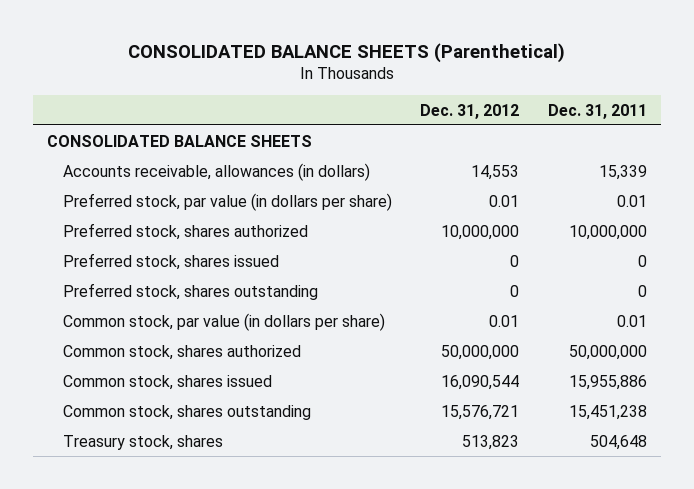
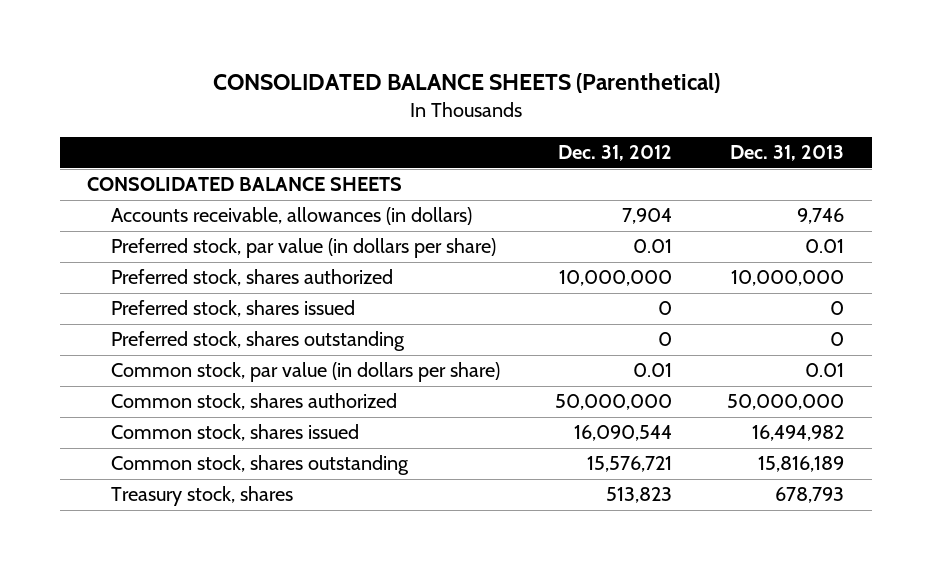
- | Dec. 31, 2012 | Dec. 31, 2011
+ | Dec. 31, 2012 | Dec. 31, 2013
- Accounts receivable, allowances (in dollars) | 14,553 | 15,339
+ Accounts receivable, allowances (in dollars) | 7,904 | 9,746

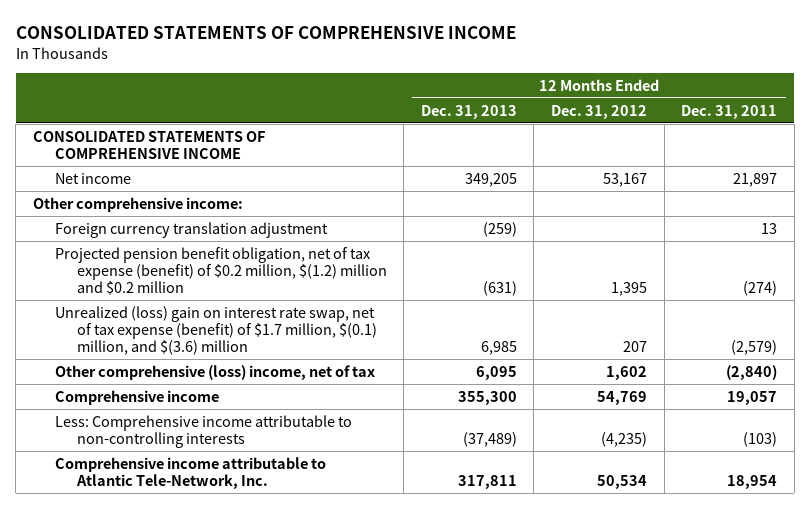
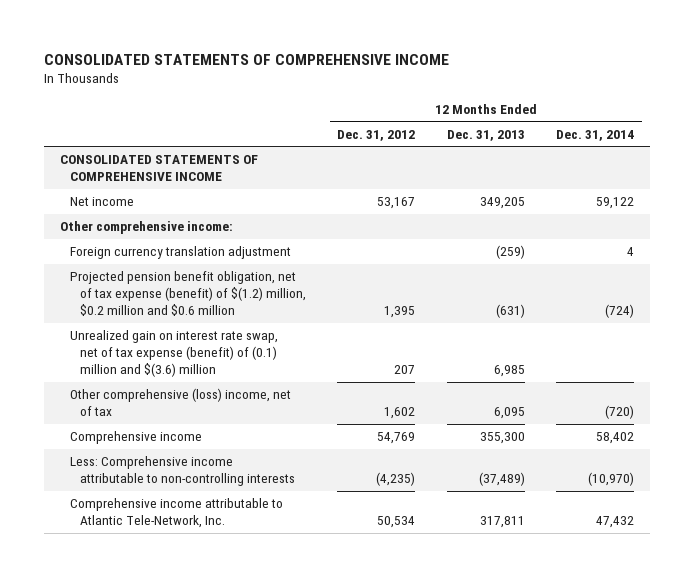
- | 12 Months Ended Dec. 31, 2013 | 12 Months Ended Dec. 31, 2012 | 12 Months Ended Dec. 31, 2011
+ | 12 Months Ended Dec. 31, 2012 | 12 Months Ended Dec. 31, 2013 | 12 Months Ended Dec. 31, 2014
- Projected pension benefit obligation, net of tax expense (benefit) of $0.2 million, $(1.2) million and $0.2 million | (631) | 1,395 | (274)
- Unrealized (loss) gain on interest rate swap, net of tax expense (benefit) of $1.7 million, $(0.1) million, and $(3.6) million | 6,985 | 207 | (2,579)
+ Projected pension benefit obligation, net of tax expense (benefit) of $(1.2) million, $0.2 million and $0.6 million | 1,395 | (631) | (724)
+ Unrealized gain on interest rate swap, net of tax expense (benefit) of (0.1) million and $(3.6) million | 207 | 6,985 |

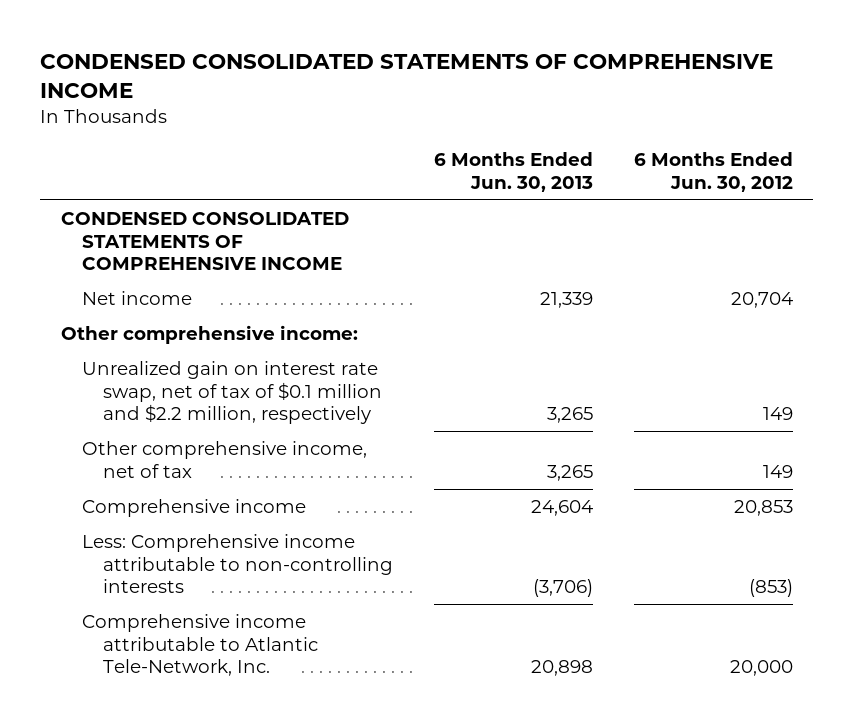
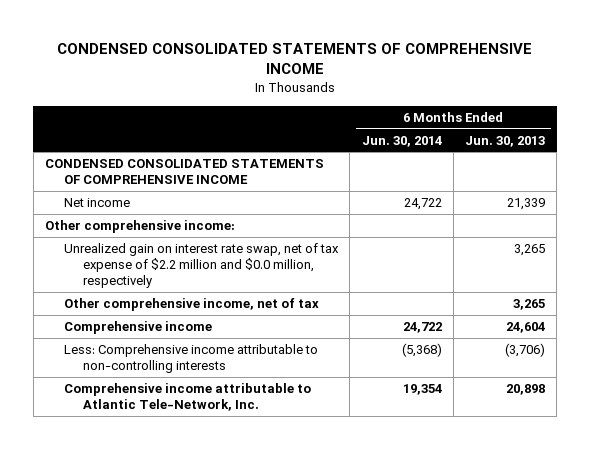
- | 6 Months Ended Jun. 30, 2013 | 6 Months Ended Jun. 30, 2012
+ | 6 Months Ended Jun. 30, 2014 | 6 Months Ended Jun. 30, 2013
- Unrealized gain on interest rate swap, net of tax of $0.1 million and $2.2 million, respectively | 3,265 | 149
+ Unrealized gain on interest rate swap, net of tax expense of $2.2 million and $0.0 million, respectively | | 3,265

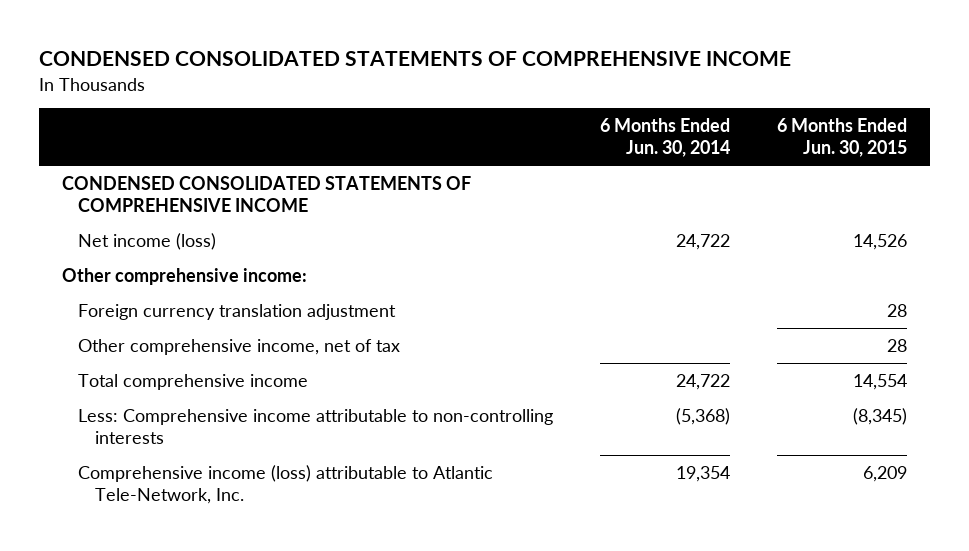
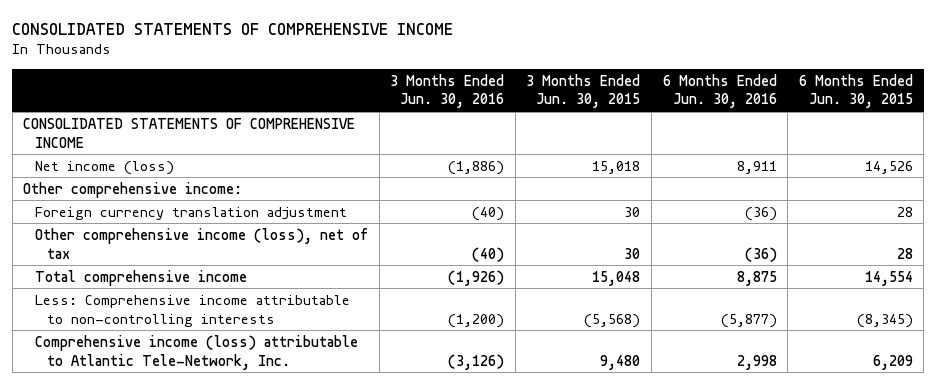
- CONDENSED CONSOLIDATED STATEMENTS OF COMPREHENSIVE INCOME
+ CONSOLIDATED STATEMENTS OF COMPREHENSIVE INCOME
- | 6 Months Ended Jun. 30, 2014 | 6 Months Ended Jun. 30, 2015
+ | 3 Months Ended Jun. 30, 2016 | 3 Months Ended Jun. 30, 2015 | 6 Months Ended Jun. 30, 2016 | 6 Months Ended Jun. 30, 2015
- CONDENSED CONSOLIDATED STATEMENTS OF COMPREHENSIVE INCOME
+ CONSOLIDATED STATEMENTS OF COMPREHENSIVE INCOME
- Other comprehensive income, net of tax | | 28
+ Other comprehensive income (loss), net of tax | (40) | 30 | (36) | 28

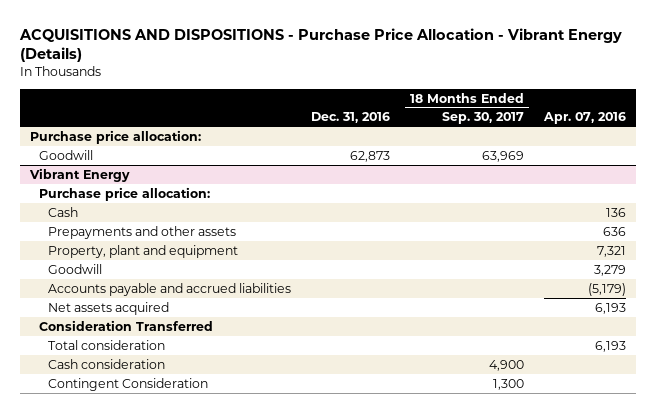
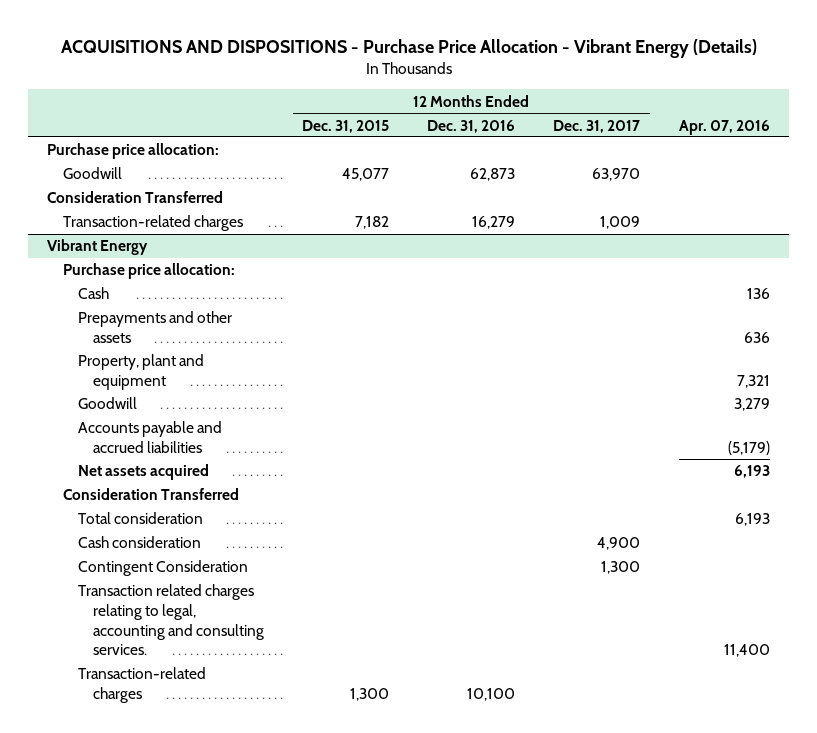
- | Dec. 31, 2016 | 18 Months Ended Sep. 30, 2017 | Apr. 07, 2016
+ | 12 Months Ended Dec. 31, 2015 | 12 Months Ended Dec. 31, 2016 | 12 Months Ended Dec. 31, 2017 | Apr. 07, 2016
+ Consideration Transferred
+ Transaction-related charges | 7,182 | 16,279 | 1,009 |
@ Vibrant Energy
+ Transaction related charges relating to legal, accounting and consulting services. | | | | 11,400
+ Transaction-related charges | 1,300 | 10,100 | |

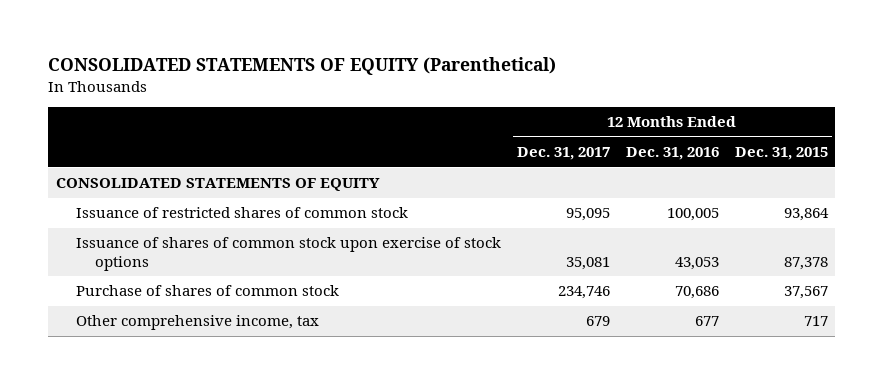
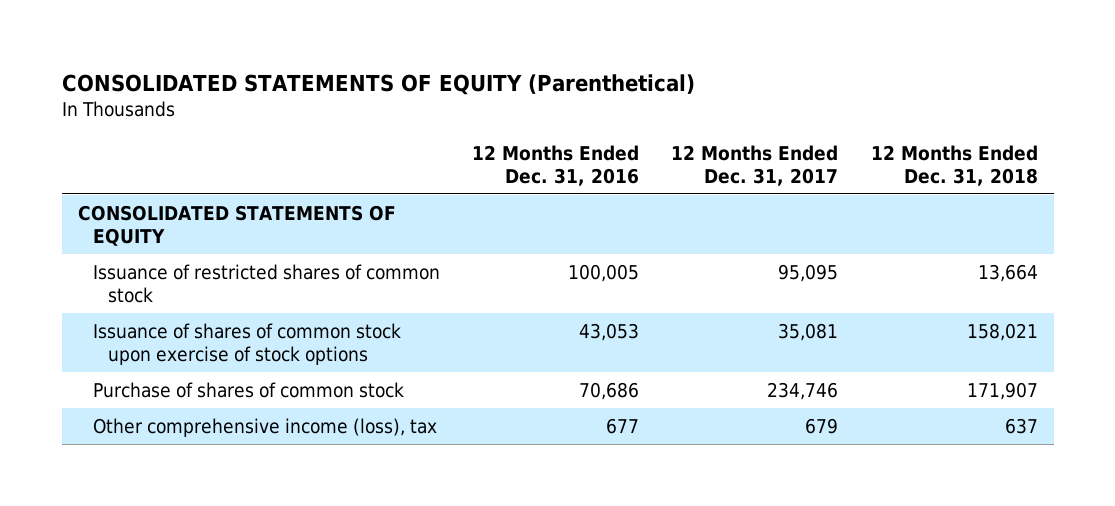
- | 12 Months Ended Dec. 31, 2017 | 12 Months Ended Dec. 31, 2016 | 12 Months Ended Dec. 31, 2015
+ | 12 Months Ended Dec. 31, 2016 | 12 Months Ended Dec. 31, 2017 | 12 Months Ended Dec. 31, 2018
- Other comprehensive income, tax | 679 | 677 | 717
+ Other comprehensive income (loss), tax | 677 | 679 | 637

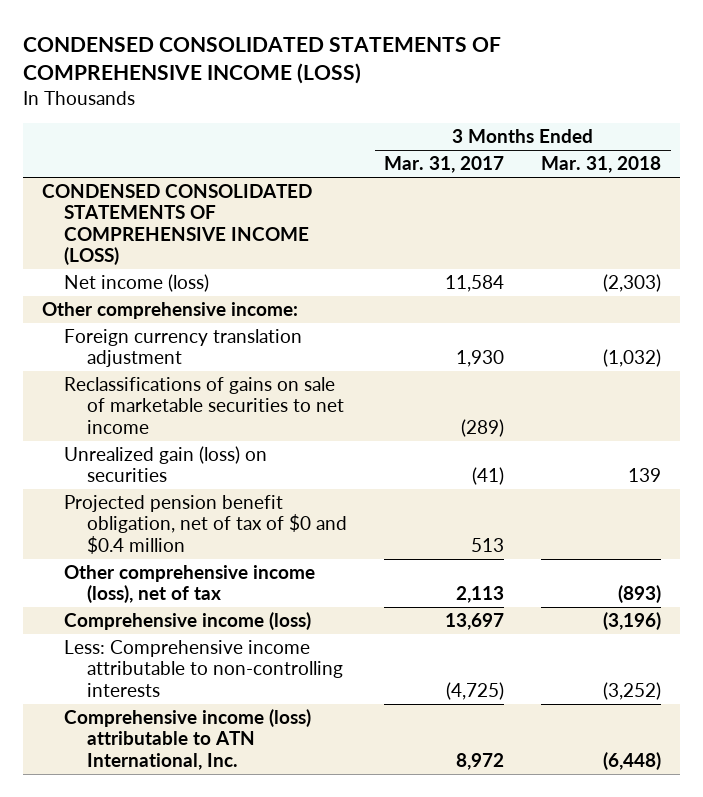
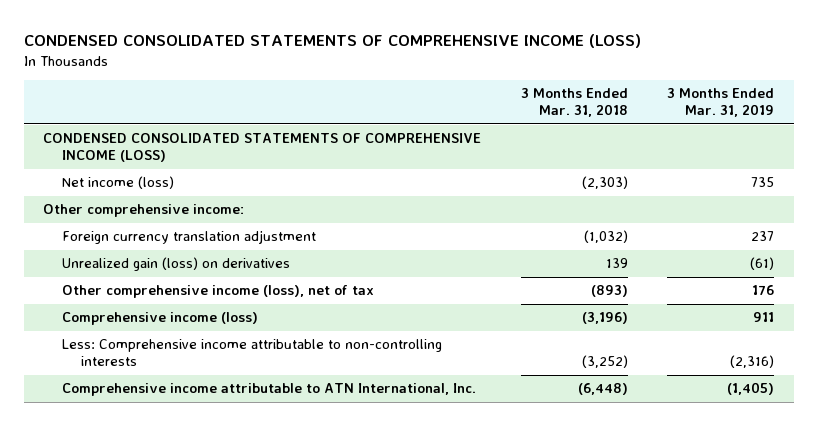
- | 3 Months Ended Mar. 31, 2017 | 3 Months Ended Mar. 31, 2018
+ | 3 Months Ended Mar. 31, 2018 | 3 Months Ended Mar. 31, 2019
- Reclassifications of gains on sale of marketable securities to net income | (289) |
- Unrealized gain (loss) on securities | (41) | 139
- Projected pension benefit obligation, net of tax of $0 and $0.4 million | 513 |
+ Unrealized gain (loss) on derivatives | 139 | (61)
- Comprehensive income (loss) attributable to ATN International, Inc. | 8,972 | (6,448)
+ Comprehensive income attributable to ATN International, Inc. | (6,448) | (1,405)

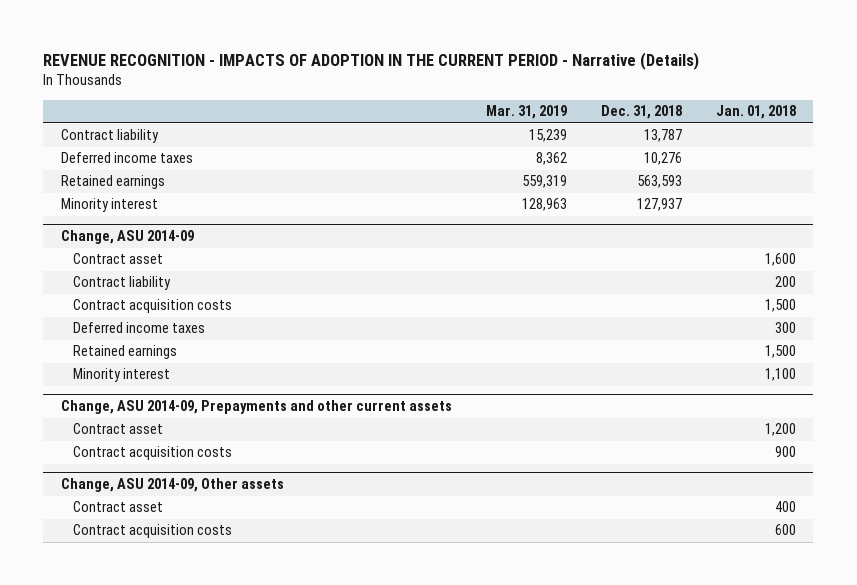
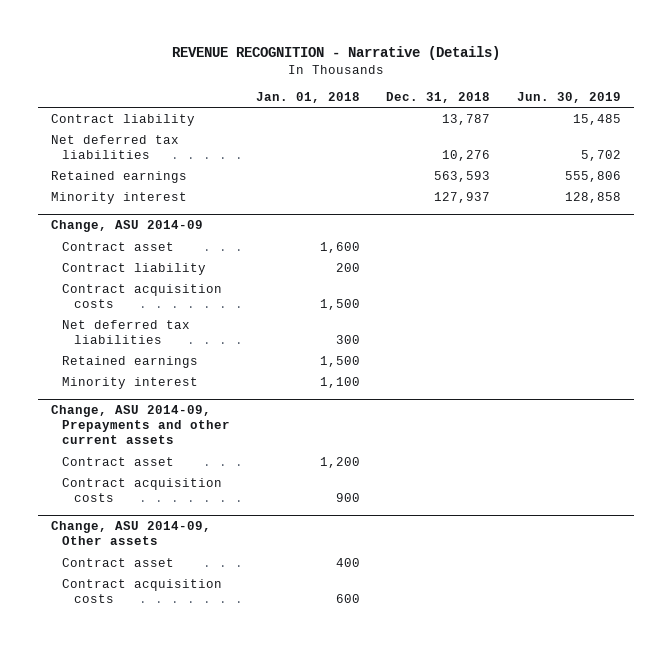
- REVENUE RECOGNITION - IMPACTS OF ADOPTION IN THE CURRENT PERIOD - Narrative (Details)
+ REVENUE RECOGNITION - Narrative (Details)
- | Mar. 31, 2019 | Dec. 31, 2018 | Jan. 01, 2018
+ | Jan. 01, 2018 | Dec. 31, 2018 | Jun. 30, 2019
- Deferred income taxes | 8,362 | 10,276 |
+ Net deferred tax liabilities | | 10,276 | 5,702
@ Change, ASU 2014-09
- Deferred income taxes | | | 300
+ Net deferred tax liabilities | 300 | |

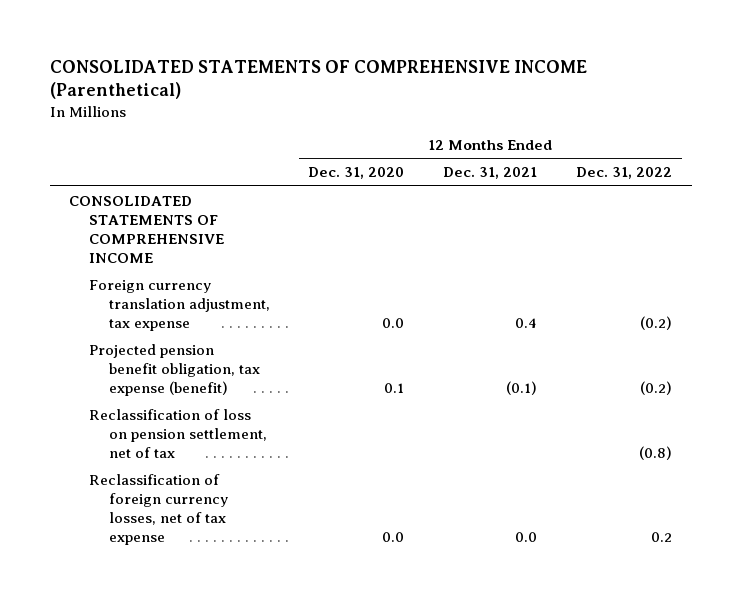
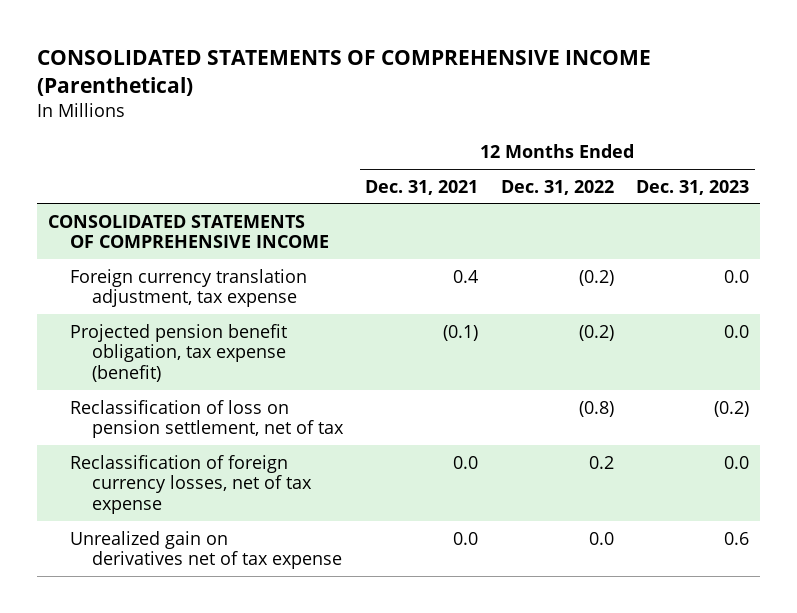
- | 12 Months Ended Dec. 31, 2020 | 12 Months Ended Dec. 31, 2021 | 12 Months Ended Dec. 31, 2022
+ | 12 Months Ended Dec. 31, 2021 | 12 Months Ended Dec. 31, 2022 | 12 Months Ended Dec. 31, 2023
+ Unrealized gain on derivatives net of tax expense | 0.0 | 0.0 | 0.6

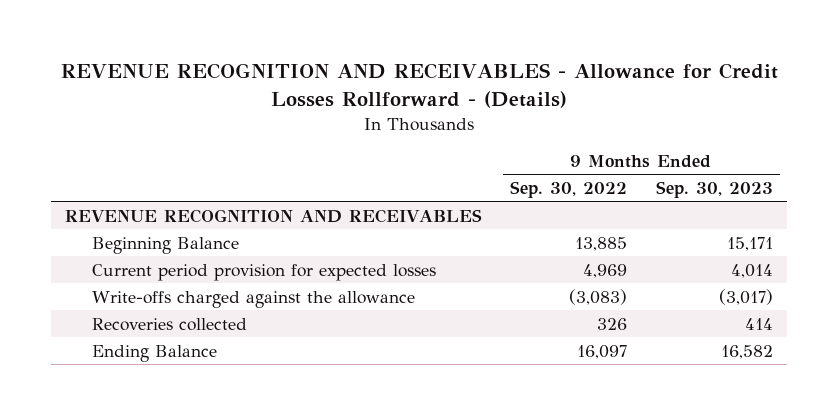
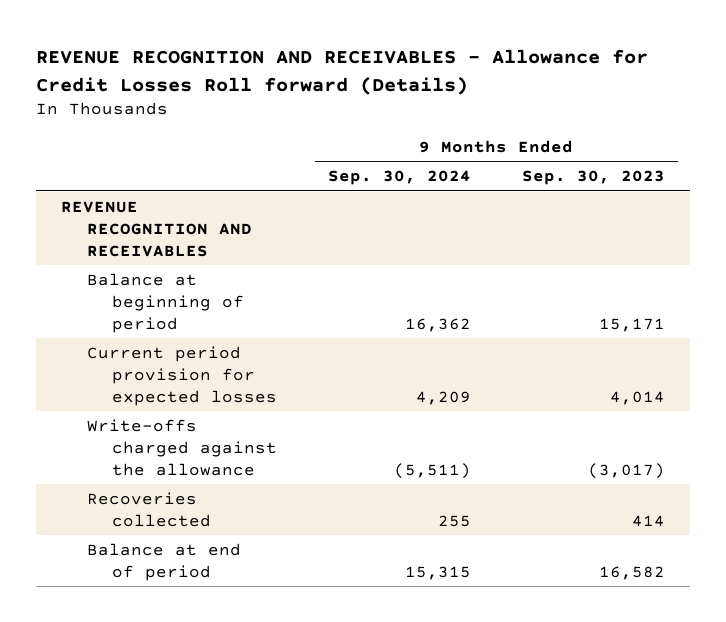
- REVENUE RECOGNITION AND RECEIVABLES - Allowance for Credit Losses Rollforward - (Details)
+ REVENUE RECOGNITION AND RECEIVABLES - Allowance for Credit Losses Roll forward (Details)
- | 9 Months Ended Sep. 30, 2022 | 9 Months Ended Sep. 30, 2023
+ | 9 Months Ended Sep. 30, 2024 | 9 Months Ended Sep. 30, 2023
- Beginning Balance | 13,885 | 15,171
+ Balance at beginning of period | 16,362 | 15,171
- Ending Balance | 16,097 | 16,582
+ Balance at end of period | 15,315 | 16,582

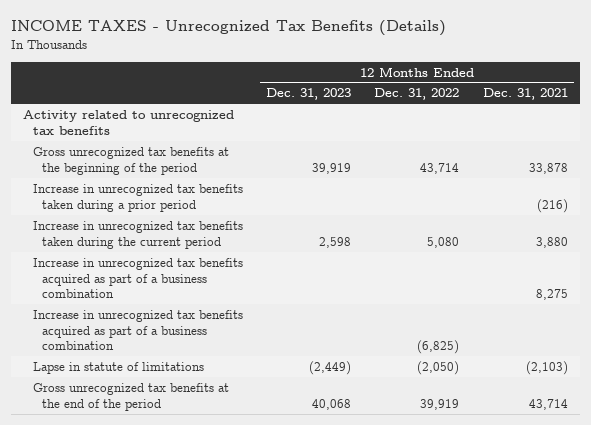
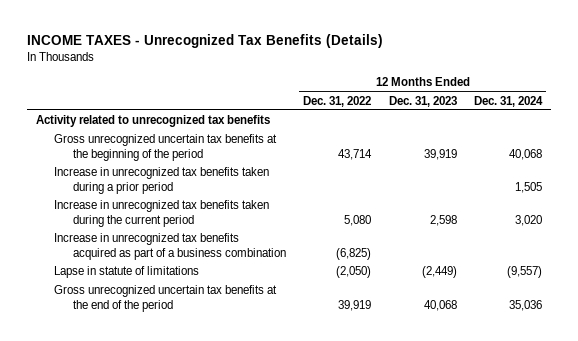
- | 12 Months Ended Dec. 31, 2023 | 12 Months Ended Dec. 31, 2022 | 12 Months Ended Dec. 31, 2021
+ | 12 Months Ended Dec. 31, 2022 | 12 Months Ended Dec. 31, 2023 | 12 Months Ended Dec. 31, 2024
- Gross unrecognized tax benefits at the beginning of the period | 39,919 | 43,714 | 33,878
+ Gross unrecognized uncertain tax benefits at the beginning of the period | 43,714 | 39,919 | 40,068
- Increase in unrecognized tax benefits acquired as part of a business combination | | | 8,275
- Gross unrecognized tax benefits at the end of the period | 40,068 | 39,919 | 43,714
+ Gross unrecognized uncertain tax benefits at the end of the period | 39,919 | 40,068 | 35,036

